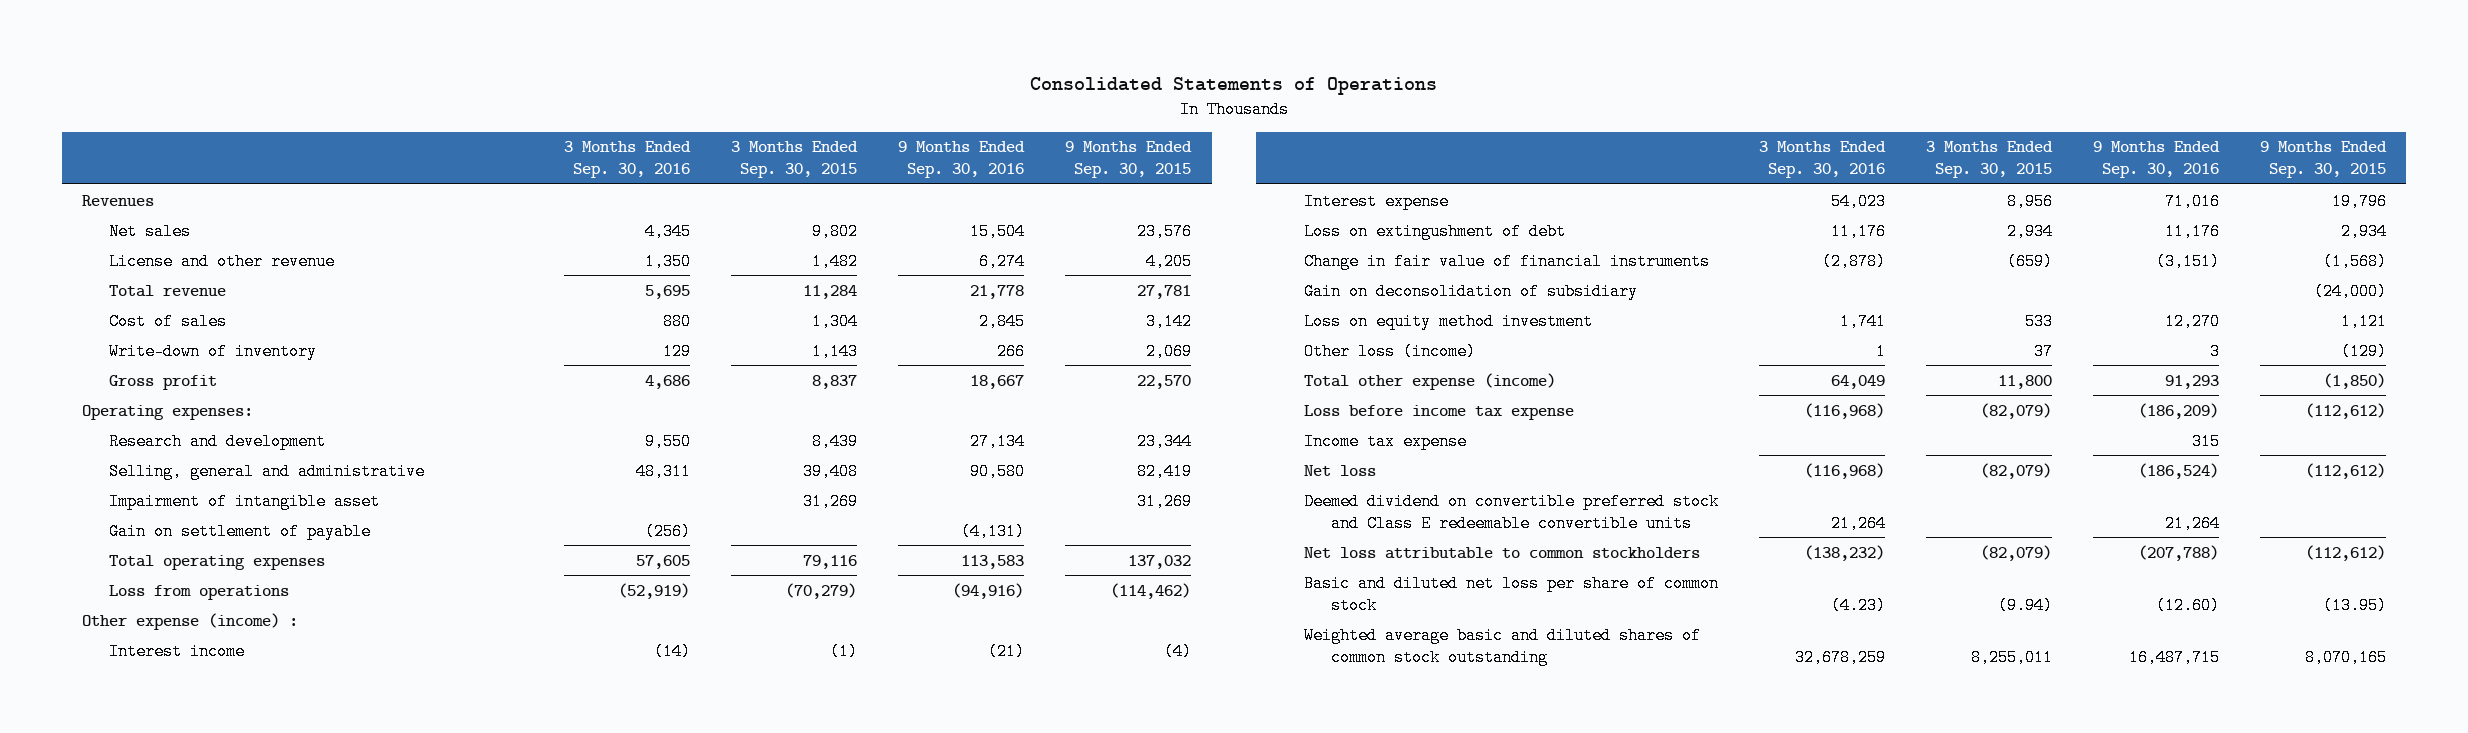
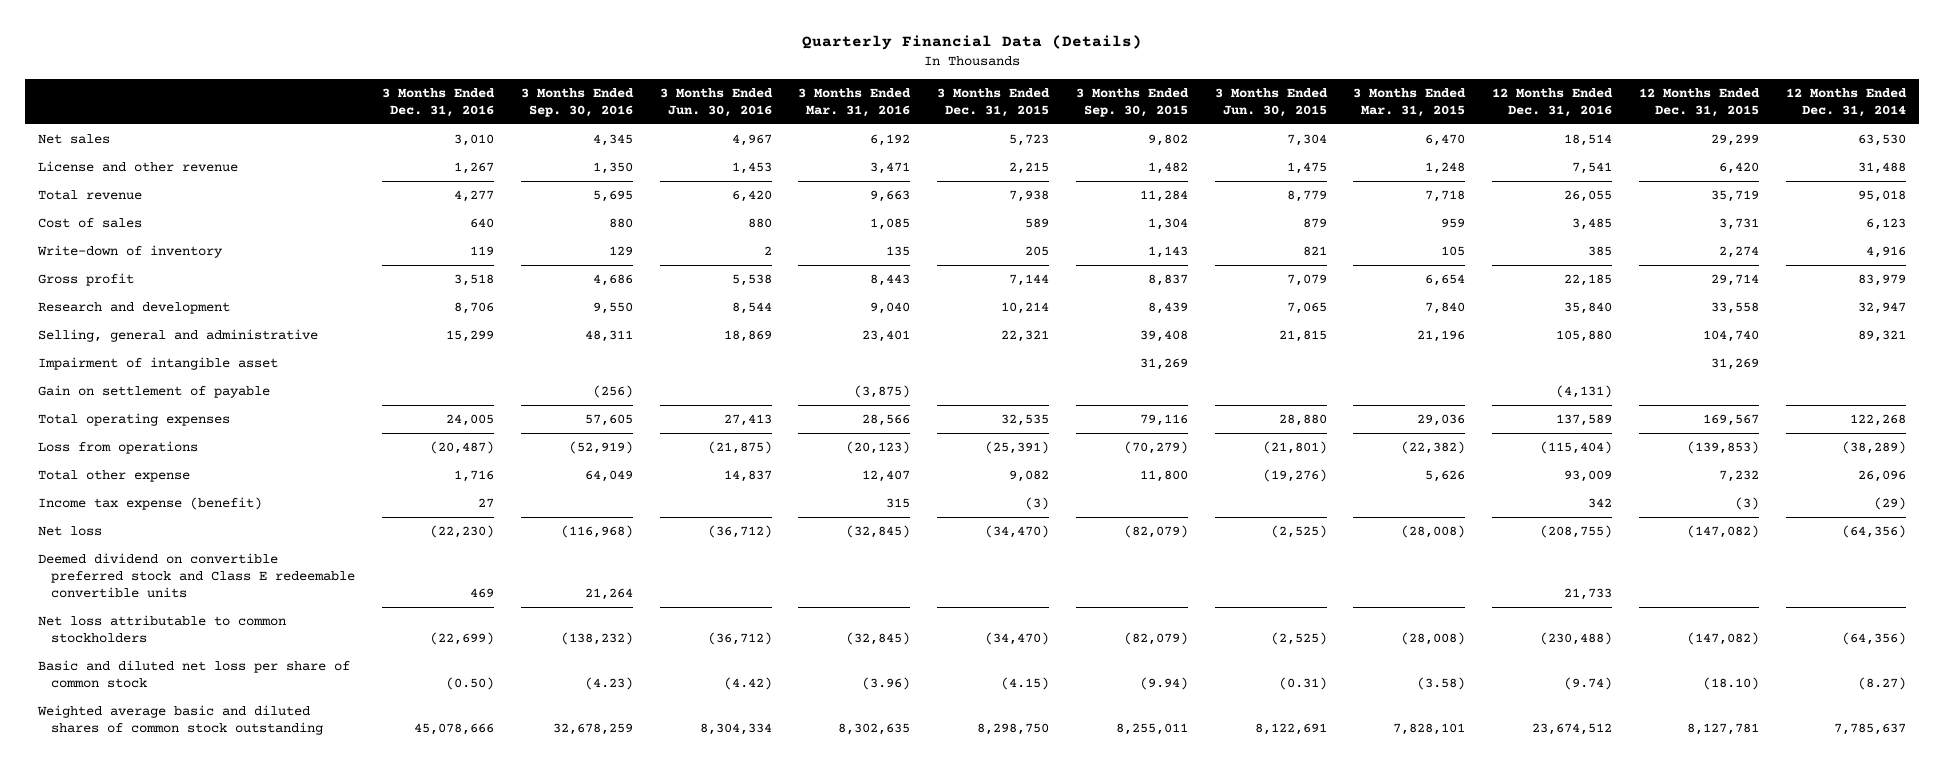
- Consolidated Statements of Operations
+ Quarterly Financial Data (Details)
- | 3 Months Ended Sep. 30, 2016 | 3 Months Ended Sep. 30, 2015 | 9 Months Ended Sep. 30, 2016 | 9 Months Ended Sep. 30, 2015
+ | 3 Months Ended Dec. 31, 2016 | 3 Months Ended Sep. 30, 2016 | 3 Months Ended Jun. 30, 2016 | 3 Months Ended Mar. 31, 2016 | 3 Months Ended Dec. 31, 2015 | 3 Months Ended Sep. 30, 2015 | 3 Months Ended Jun. 30, 2015 | 3 Months Ended Mar. 31, 2015 | 12 Months Ended Dec. 31, 2016 | 12 Months Ended Dec. 31, 2015 | 12 Months Ended Dec. 31, 2014
- Revenues
- Operating expenses:
- Other expense (income) :
- Interest income | (14) | (1) | (21) | (4)
- Interest expense | 54,023 | 8,956 | 71,016 | 19,796
- Loss on extingushment of debt | 11,176 | 2,934 | 11,176 | 2,934
- Change in fair value of financial instruments | (2,878) | (659) | (3,151) | (1,568)
- Gain on deconsolidation of subsidiary | | | | (24,000)
- Loss on equity method investment | 1,741 | 533 | 12,270 | 1,121
- Other loss (income) | 1 | 37 | 3 | (129)
- Total other expense (income) | 64,049 | 11,800 | 91,293 | (1,850)
- Loss before income tax expense | (116,968) | (82,079) | (186,209) | (112,612)
- Income tax expense | | | 315 |
+ Total other expense | 1,716 | 64,049 | 14,837 | 12,407 | 9,082 | 11,800 | (19,276) | 5,626 | 93,009 | 7,232 | 26,096
+ Income tax expense (benefit) | 27 | | | 315 | (3) | | | | 342 | (3) | (29)

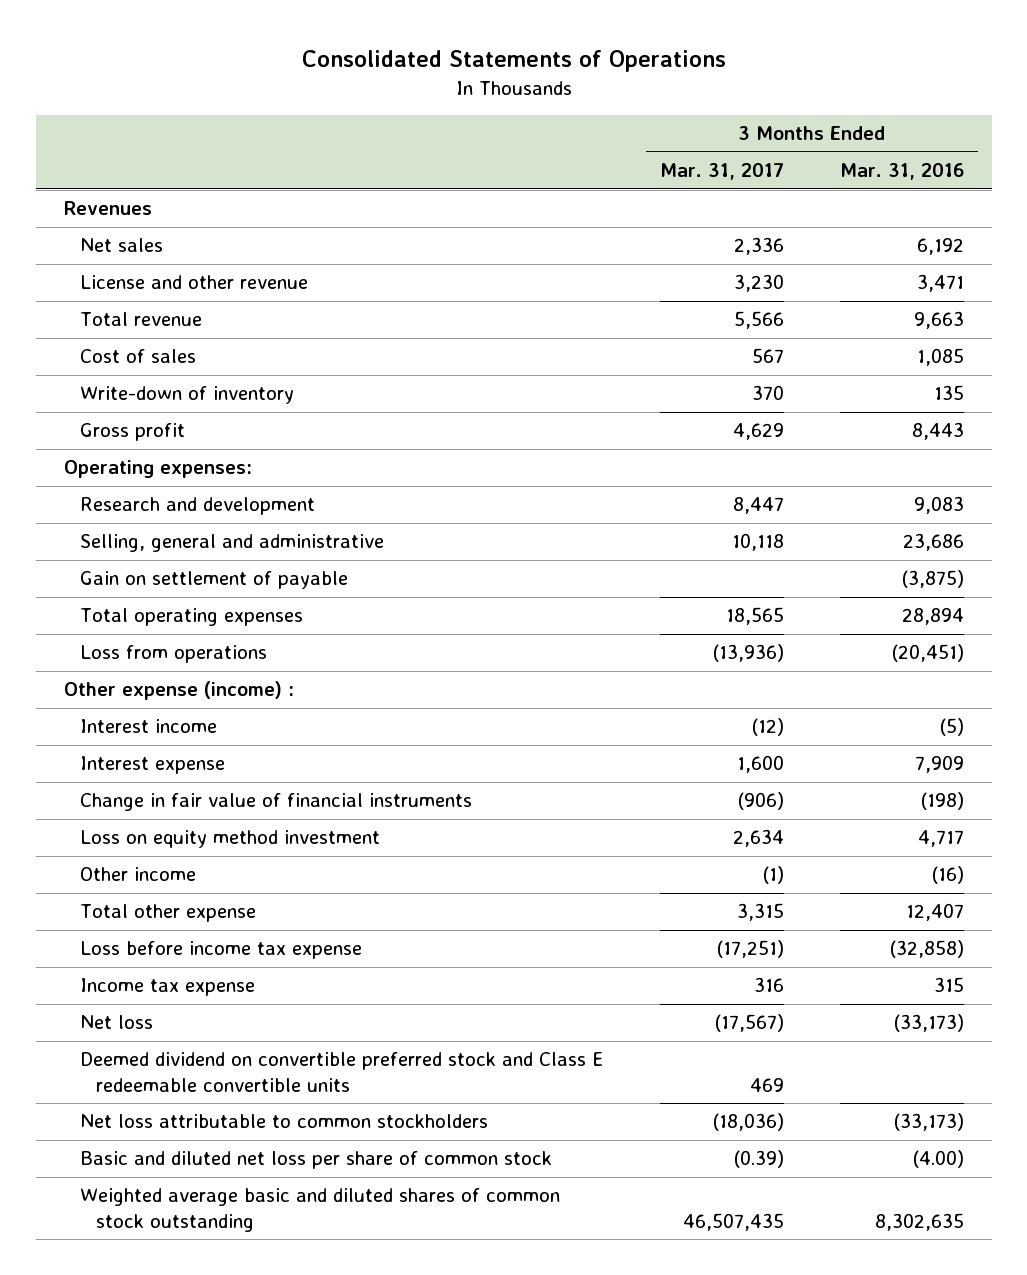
- Quarterly Financial Data (Details)
+ Consolidated Statements of Operations
- | 3 Months Ended Dec. 31, 2016 | 3 Months Ended Sep. 30, 2016 | 3 Months Ended Jun. 30, 2016 | 3 Months Ended Mar. 31, 2016 | 3 Months Ended Dec. 31, 2015 | 3 Months Ended Sep. 30, 2015 | 3 Months Ended Jun. 30, 2015 | 3 Months Ended Mar. 31, 2015 | 12 Months Ended Dec. 31, 2016 | 12 Months Ended Dec. 31, 2015 | 12 Months Ended Dec. 31, 2014
+ | 3 Months Ended Mar. 31, 2017 | 3 Months Ended Mar. 31, 2016
+ Revenues
- Research and development | 8,706 | 9,550 | 8,544 | 9,040 | 10,214 | 8,439 | 7,065 | 7,840 | 35,840 | 33,558 | 32,947
- Selling, general and administrative | 15,299 | 48,311 | 18,869 | 23,401 | 22,321 | 39,408 | 21,815 | 21,196 | 105,880 | 104,740 | 89,321
- Impairment of intangible asset | | | | | | 31,269 | | | | 31,269 |
+ Operating expenses:
+ Research and development | 8,447 | 9,083
+ Selling, general and administrative | 10,118 | 23,686
- Total operating expenses | 24,005 | 57,605 | 27,413 | 28,566 | 32,535 | 79,116 | 28,880 | 29,036 | 137,589 | 169,567 | 122,268
- Loss from operations | (20,487) | (52,919) | (21,875) | (20,123) | (25,391) | (70,279) | (21,801) | (22,382) | (115,404) | (139,853) | (38,289)
+ Total operating expenses | 18,565 | 28,894
+ Loss from operations | (13,936) | (20,451)
+ Other expense (income) :
+ Interest income | (12) | (5)
+ Interest expense | 1,600 | 7,909
+ Change in fair value of financial instruments | (906) | (198)
+ Loss on equity method investment | 2,634 | 4,717
+ Other income | (1) | (16)
- Income tax expense (benefit) | 27 | | | 315 | (3) | | | | 342 | (3) | (29)
- Net loss | (22,230) | (116,968) | (36,712) | (32,845) | (34,470) | (82,079) | (2,525) | (28,008) | (208,755) | (147,082) | (64,356)
+ Loss before income tax expense | (17,251) | (32,858)
+ Income tax expense | 316 | 315
+ Net loss | (17,567) | (33,173)
- Net loss attributable to common stockholders | (22,699) | (138,232) | (36,712) | (32,845) | (34,470) | (82,079) | (2,525) | (28,008) | (230,488) | (147,082) | (64,356)
- Basic and diluted net loss per share of common stock | (0.50) | (4.23) | (4.42) | (3.96) | (4.15) | (9.94) | (0.31) | (3.58) | (9.74) | (18.10) | (8.27)
+ Net loss attributable to common stockholders | (18,036) | (33,173)
+ Basic and diluted net loss per share of common stock | (0.39) | (4.00)

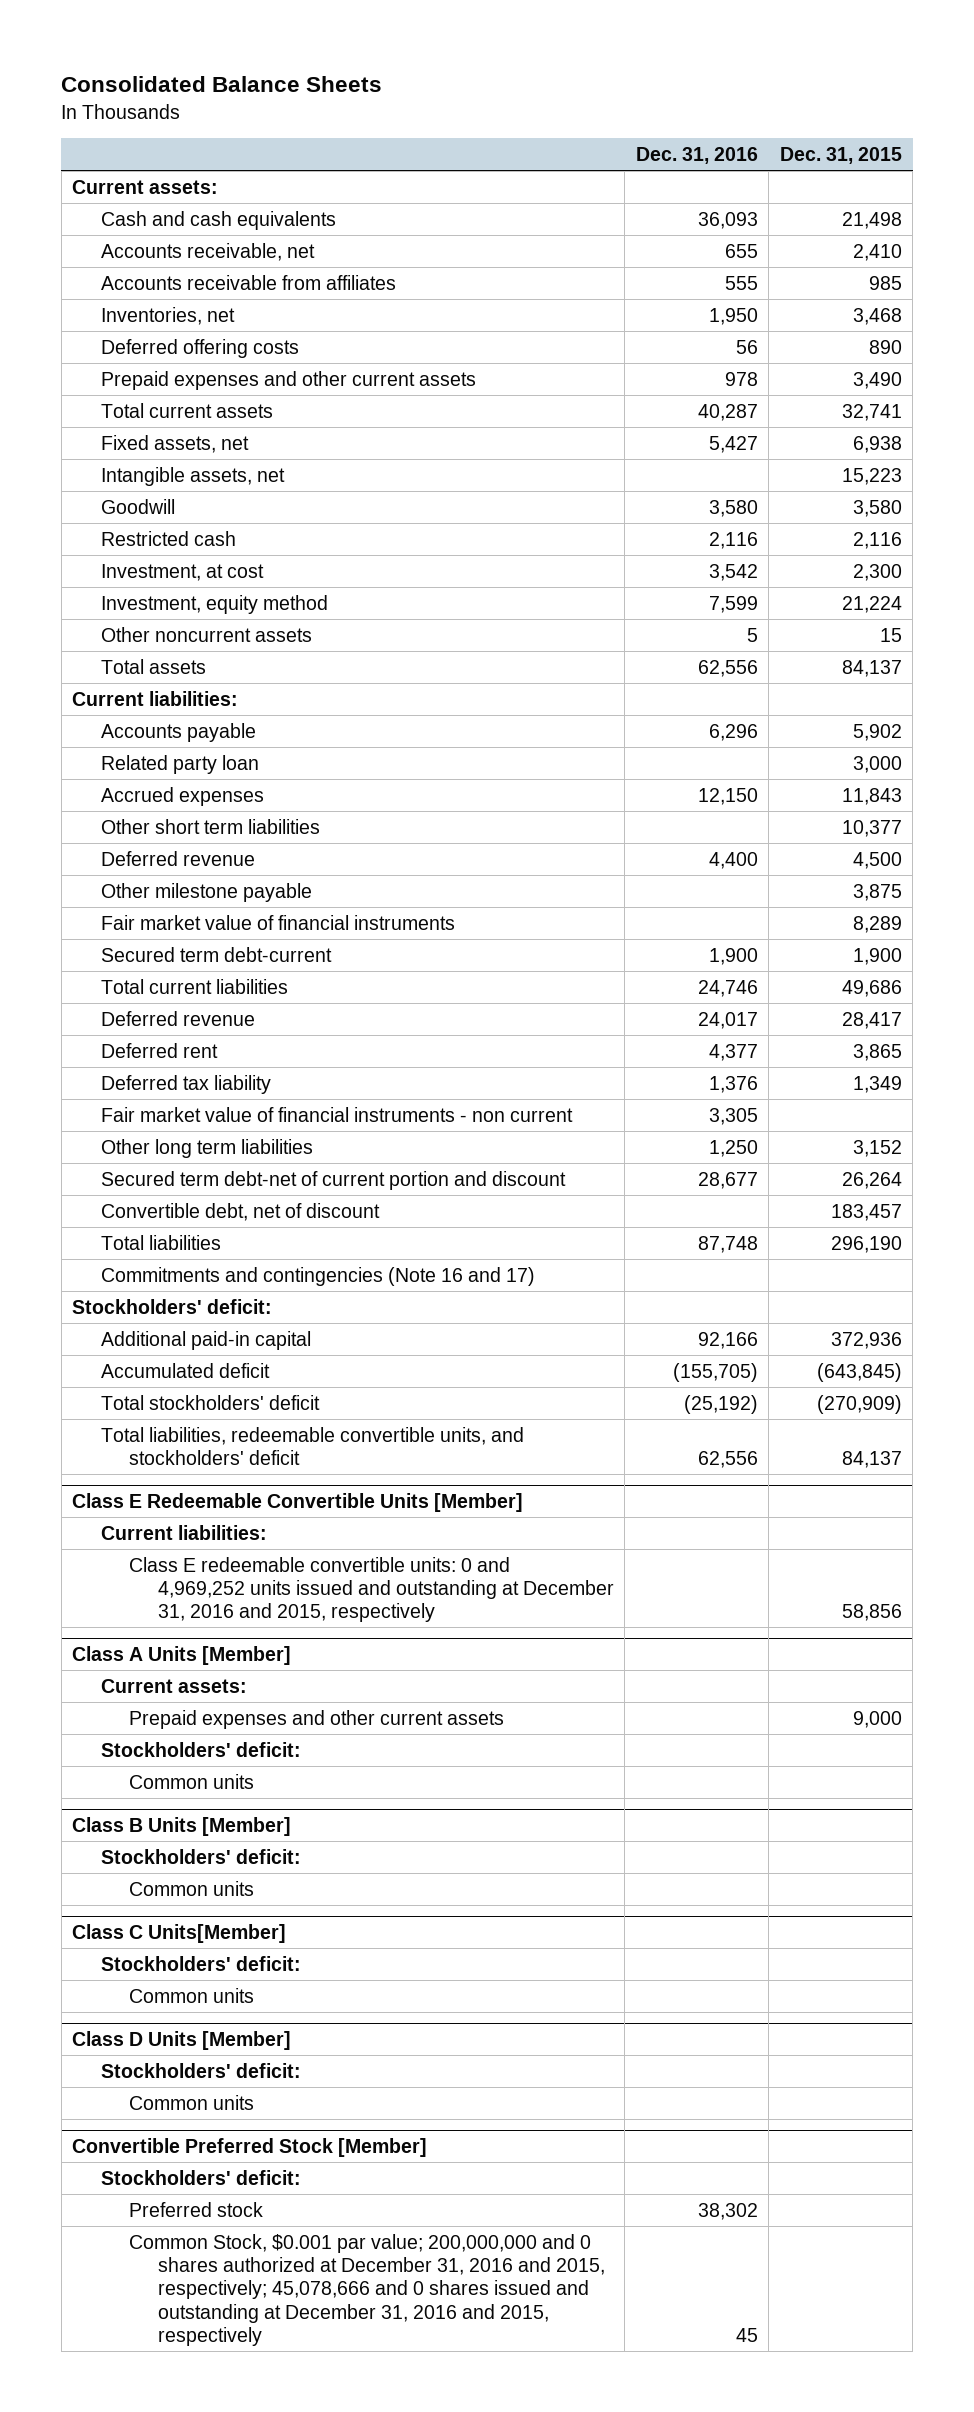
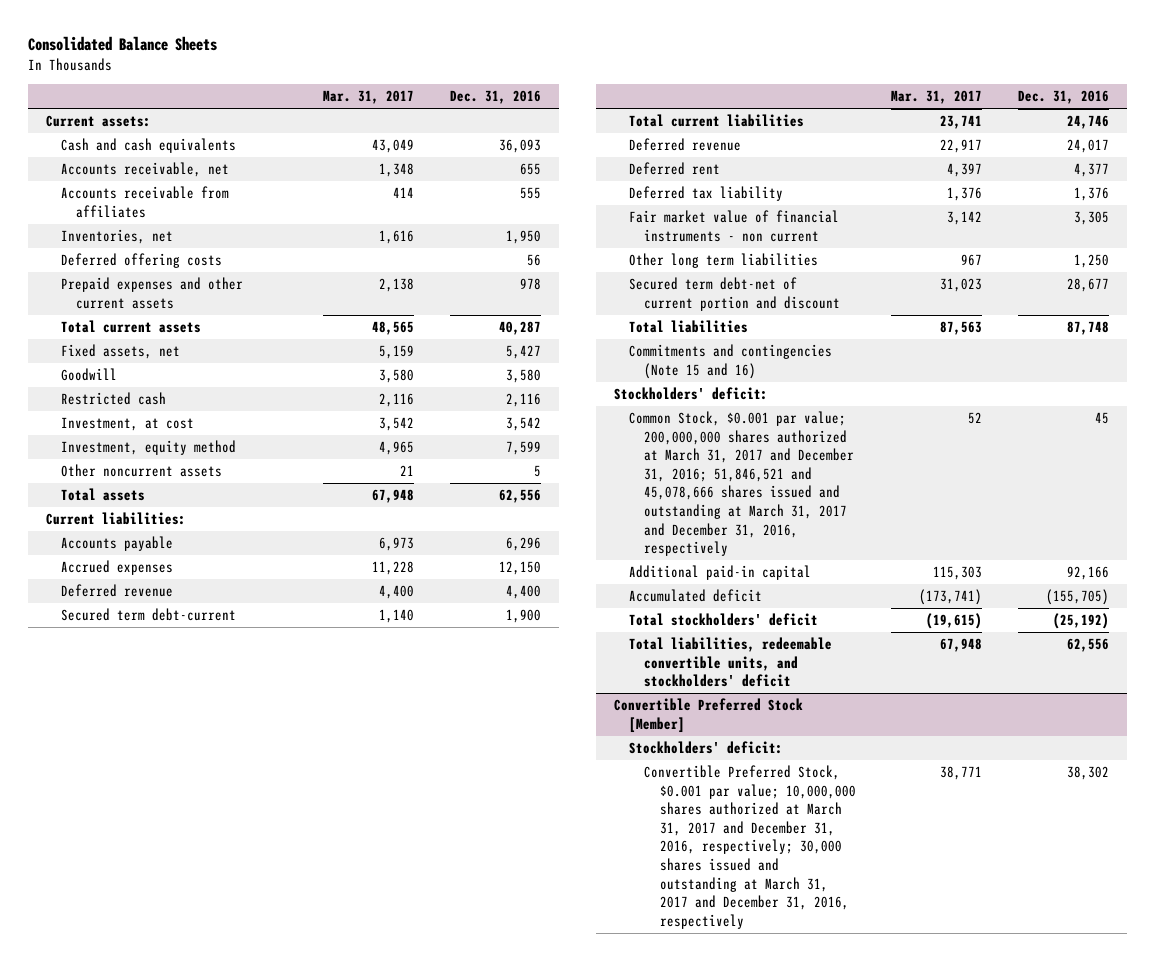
- | Dec. 31, 2016 | Dec. 31, 2015
+ | Mar. 31, 2017 | Dec. 31, 2016
- Intangible assets, net | | 15,223
- Related party loan | | 3,000
- Other short term liabilities | | 10,377
- Other milestone payable | | 3,875
- Fair market value of financial instruments | | 8,289
- Convertible debt, net of discount | | 183,457
- Commitments and contingencies (Note 16 and 17)
+ Commitments and contingencies (Note 15 and 16)
+ Common Stock, $0.001 par value; 200,000,000 shares authorized at March 31, 2017 and December 31, 2016; 51,846,521 and 45,078,666 shares issued and outstanding at March 31, 2017 and December 31, 2016, respectively | 52 | 45
- Class E Redeemable Convertible Units [Member]
- Current liabilities:
- Class E redeemable convertible units: 0 and 4,969,252 units issued and outstanding at December 31, 2016 and 2015, respectively | | 58,856
- Class A Units [Member]
- Current assets:
- Prepaid expenses and other current assets | | 9,000
- Stockholders' deficit:
- Common units
- Class B Units [Member]
- Stockholders' deficit:
- Common units
- Class C Units[Member]
- Stockholders' deficit:
- Common units
- Class D Units [Member]
- Stockholders' deficit:
- Common units
@ Convertible Preferred Stock [Member]
- Preferred stock | 38,302 |
- Common Stock, $0.001 par value; 200,000,000 and 0 shares authorized at December 31, 2016 and 2015, respectively; 45,078,666 and 0 shares issued and outstanding at December 31, 2016 and 2015, respectively | 45 |
+ Convertible Preferred Stock, $0.001 par value; 10,000,000 shares authorized at March 31, 2017 and December 31, 2016, respectively; 30,000 shares issued and outstanding at March 31, 2017 and December 31, 2016, respectively | 38,771 | 38,302

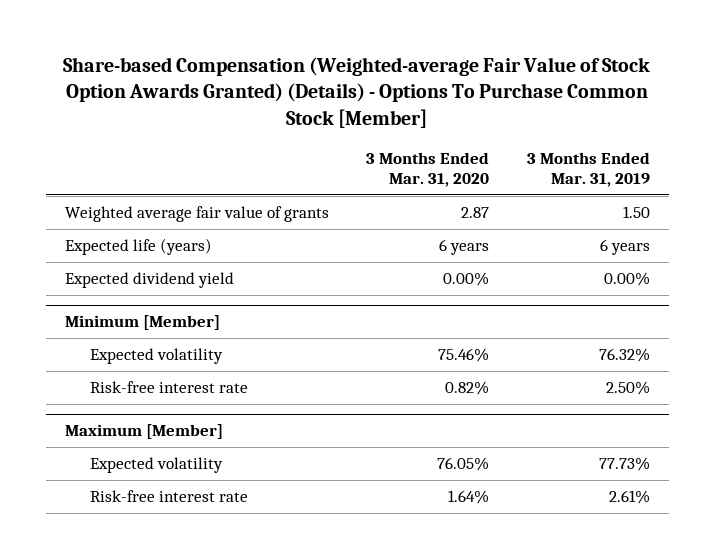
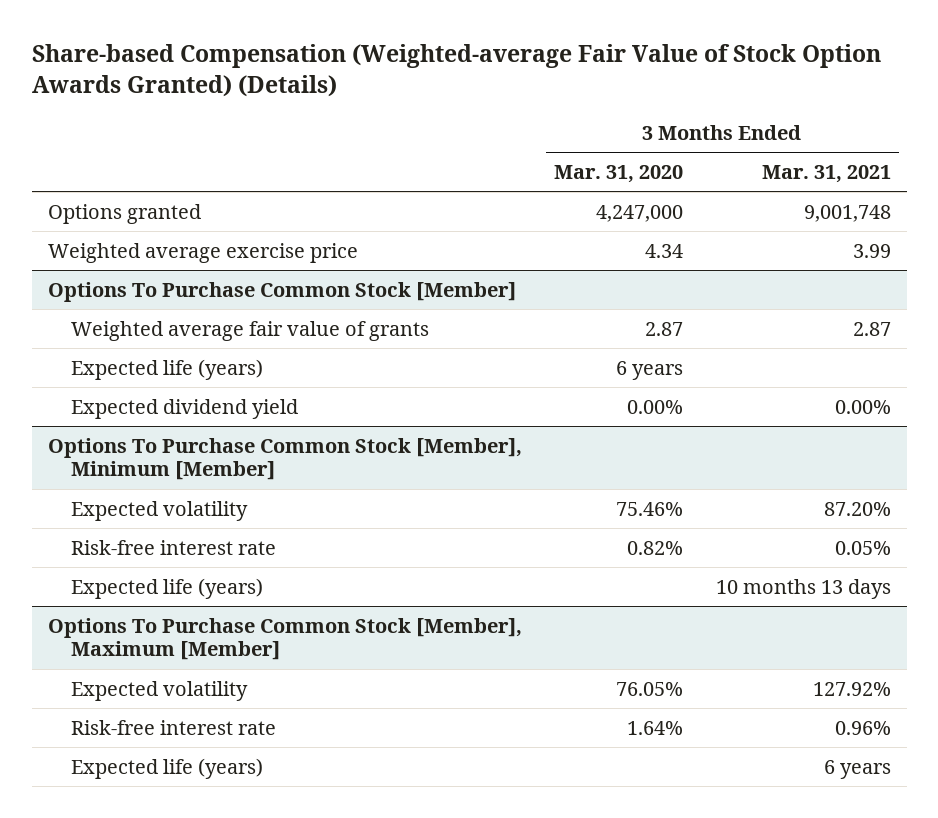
- Share-based Compensation (Weighted-average Fair Value of Stock Option Awards Granted) (Details) - Options To Purchase Common Stock [Member]
+ Share-based Compensation (Weighted-average Fair Value of Stock Option Awards Granted) (Details)
- | 3 Months Ended Mar. 31, 2020 | 3 Months Ended Mar. 31, 2019
+ | 3 Months Ended Mar. 31, 2020 | 3 Months Ended Mar. 31, 2021
+ Options granted | 4,247,000 | 9,001,748
+ Weighted average exercise price | 4.34 | 3.99
+ Options To Purchase Common Stock [Member]
- Minimum [Member]
+ Options To Purchase Common Stock [Member], Minimum [Member]
- Maximum [Member]
+ Expected life (years) | | 10 months 13 days
+ Options To Purchase Common Stock [Member], Maximum [Member]
+ Expected life (years) | | 6 years

